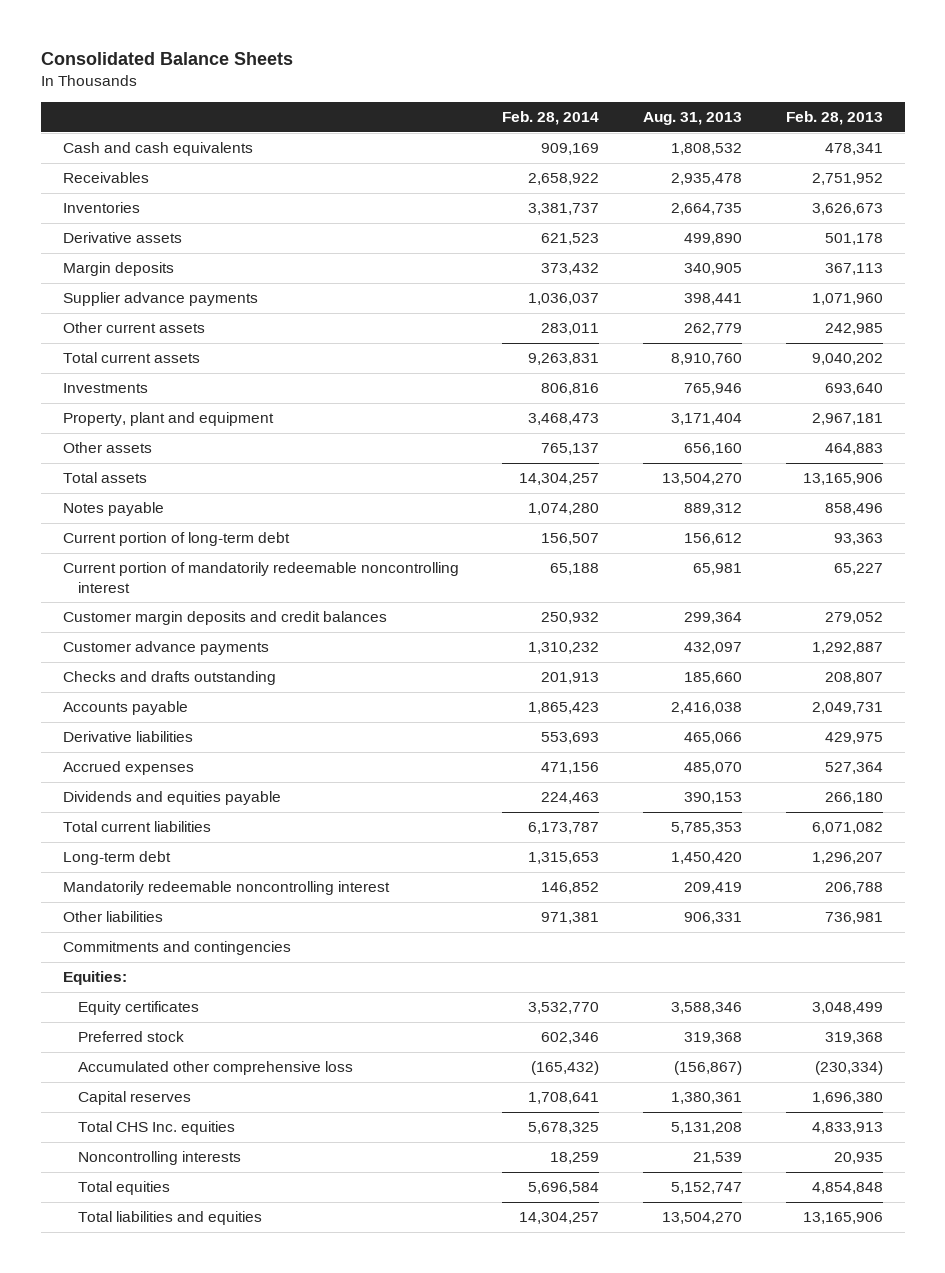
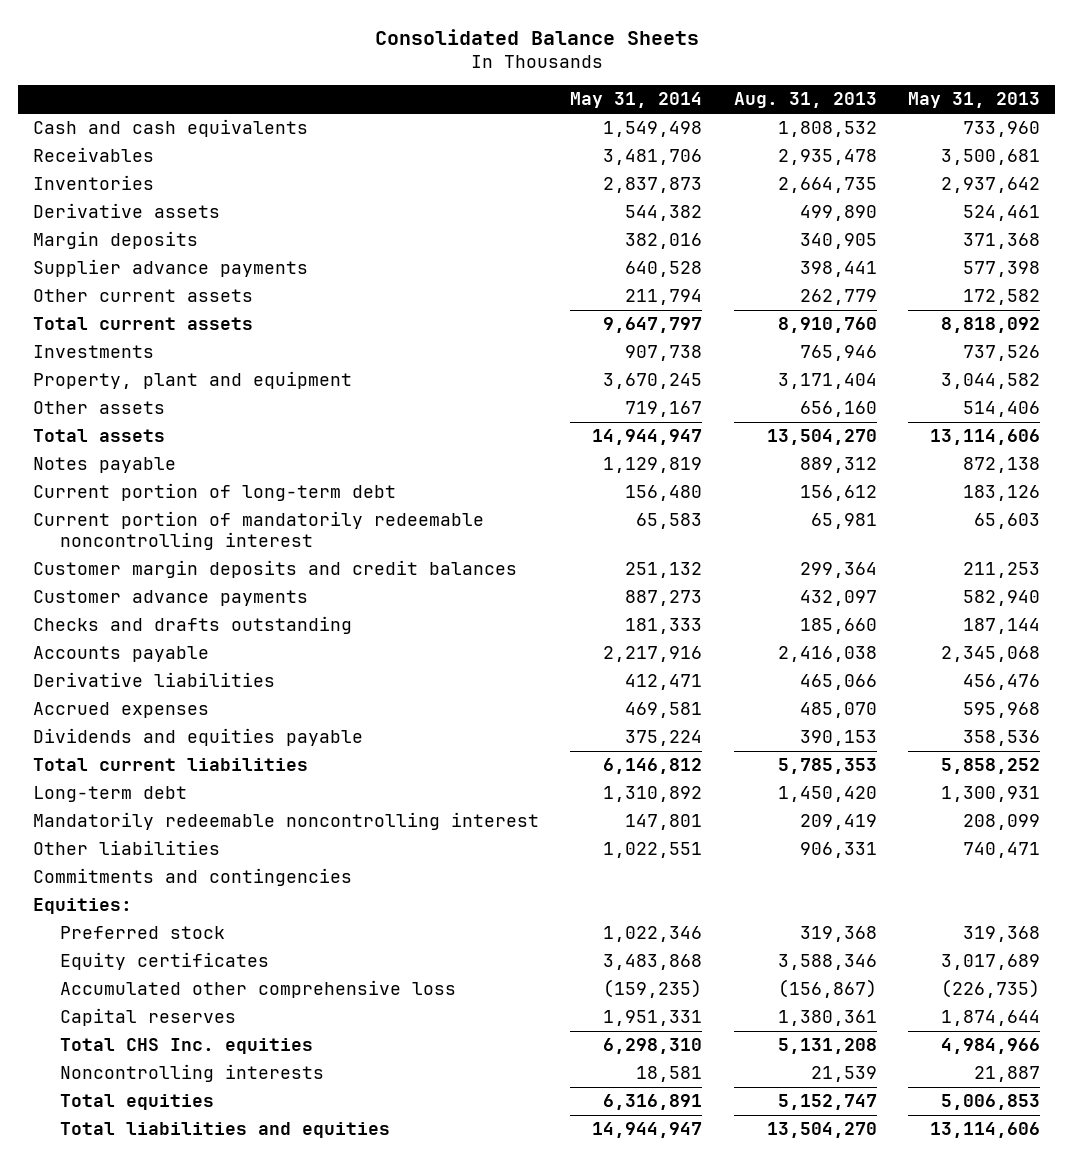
- | Feb. 28, 2014 | Aug. 31, 2013 | Feb. 28, 2013
+ | May 31, 2014 | Aug. 31, 2013 | May 31, 2013
moved down: Equity certificates | 3,483,868 | 3,588,346 | 3,017,689

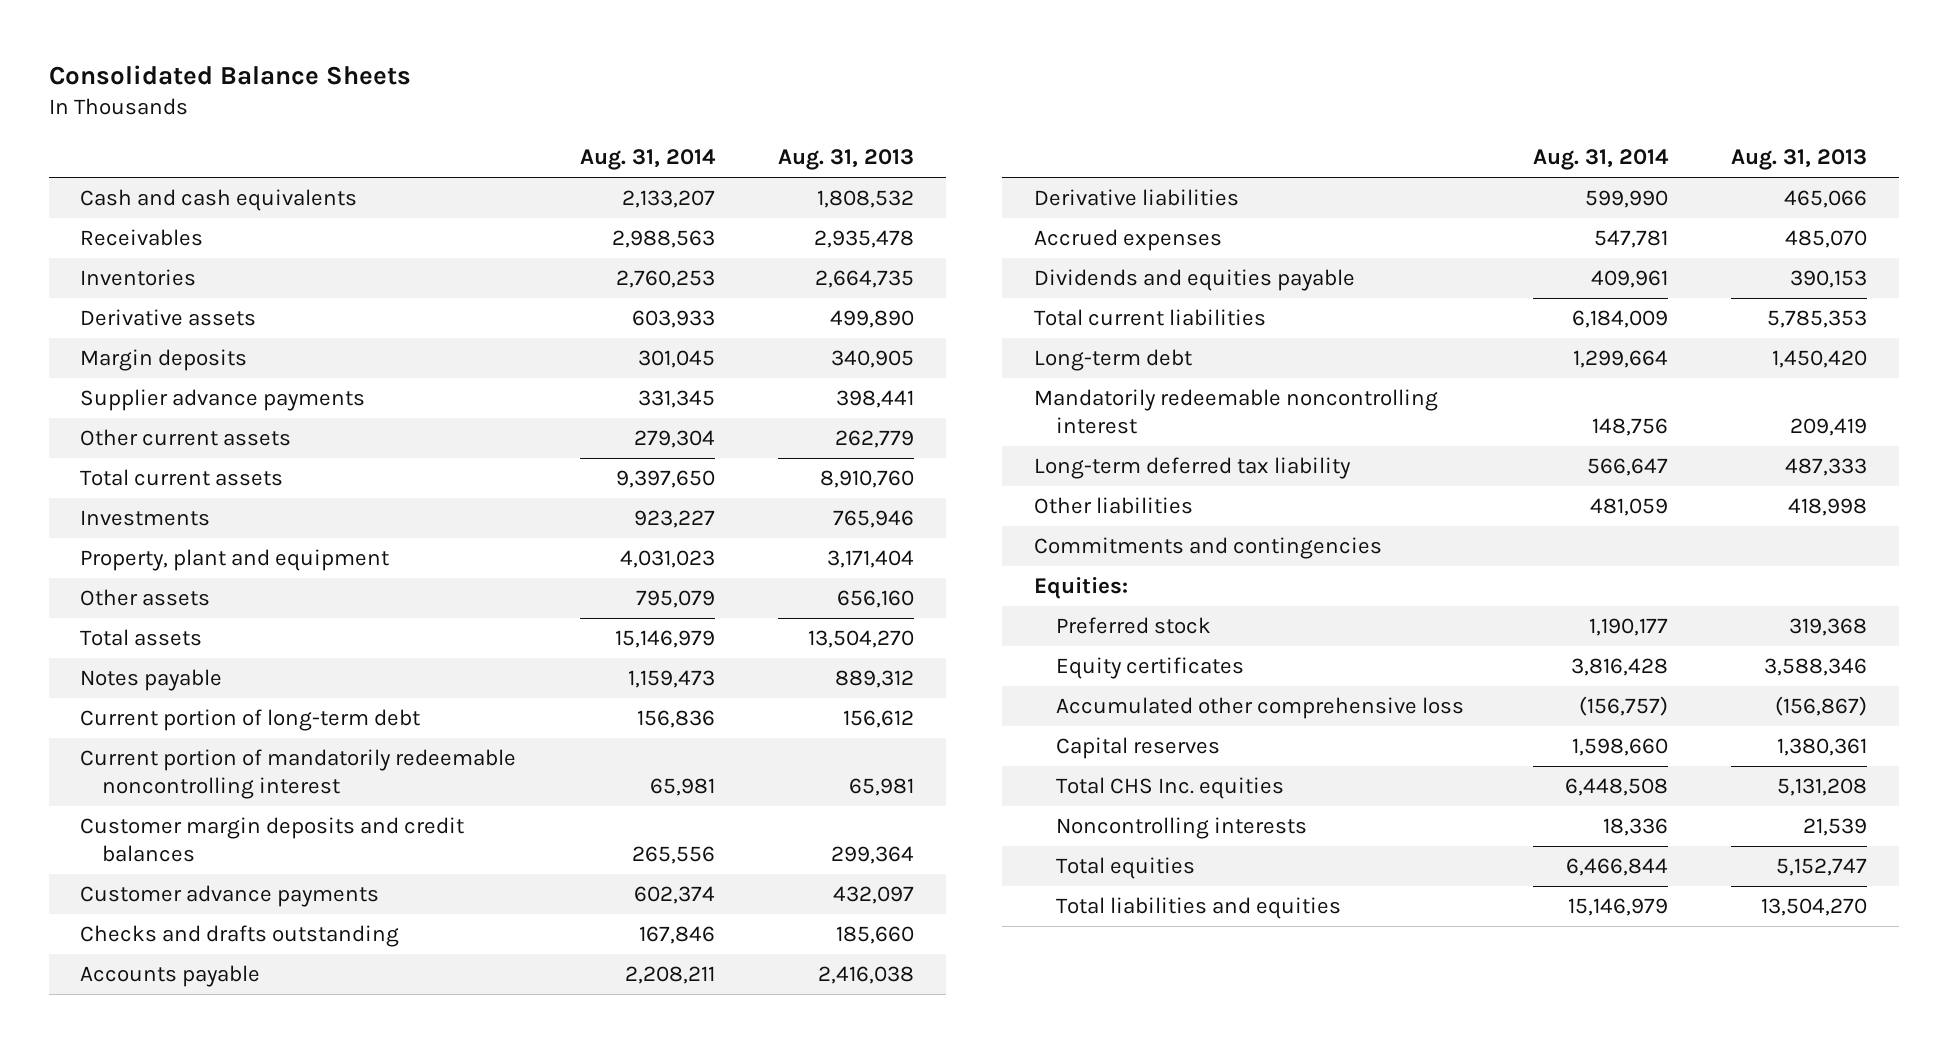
- | May 31, 2014 | Aug. 31, 2013 | May 31, 2013
+ | Aug. 31, 2014 | Aug. 31, 2013
- Other liabilities | 1,022,551 | 906,331 | 740,471
+ Long-term deferred tax liability | 566,647 | 487,333
+ Other liabilities | 481,059 | 418,998

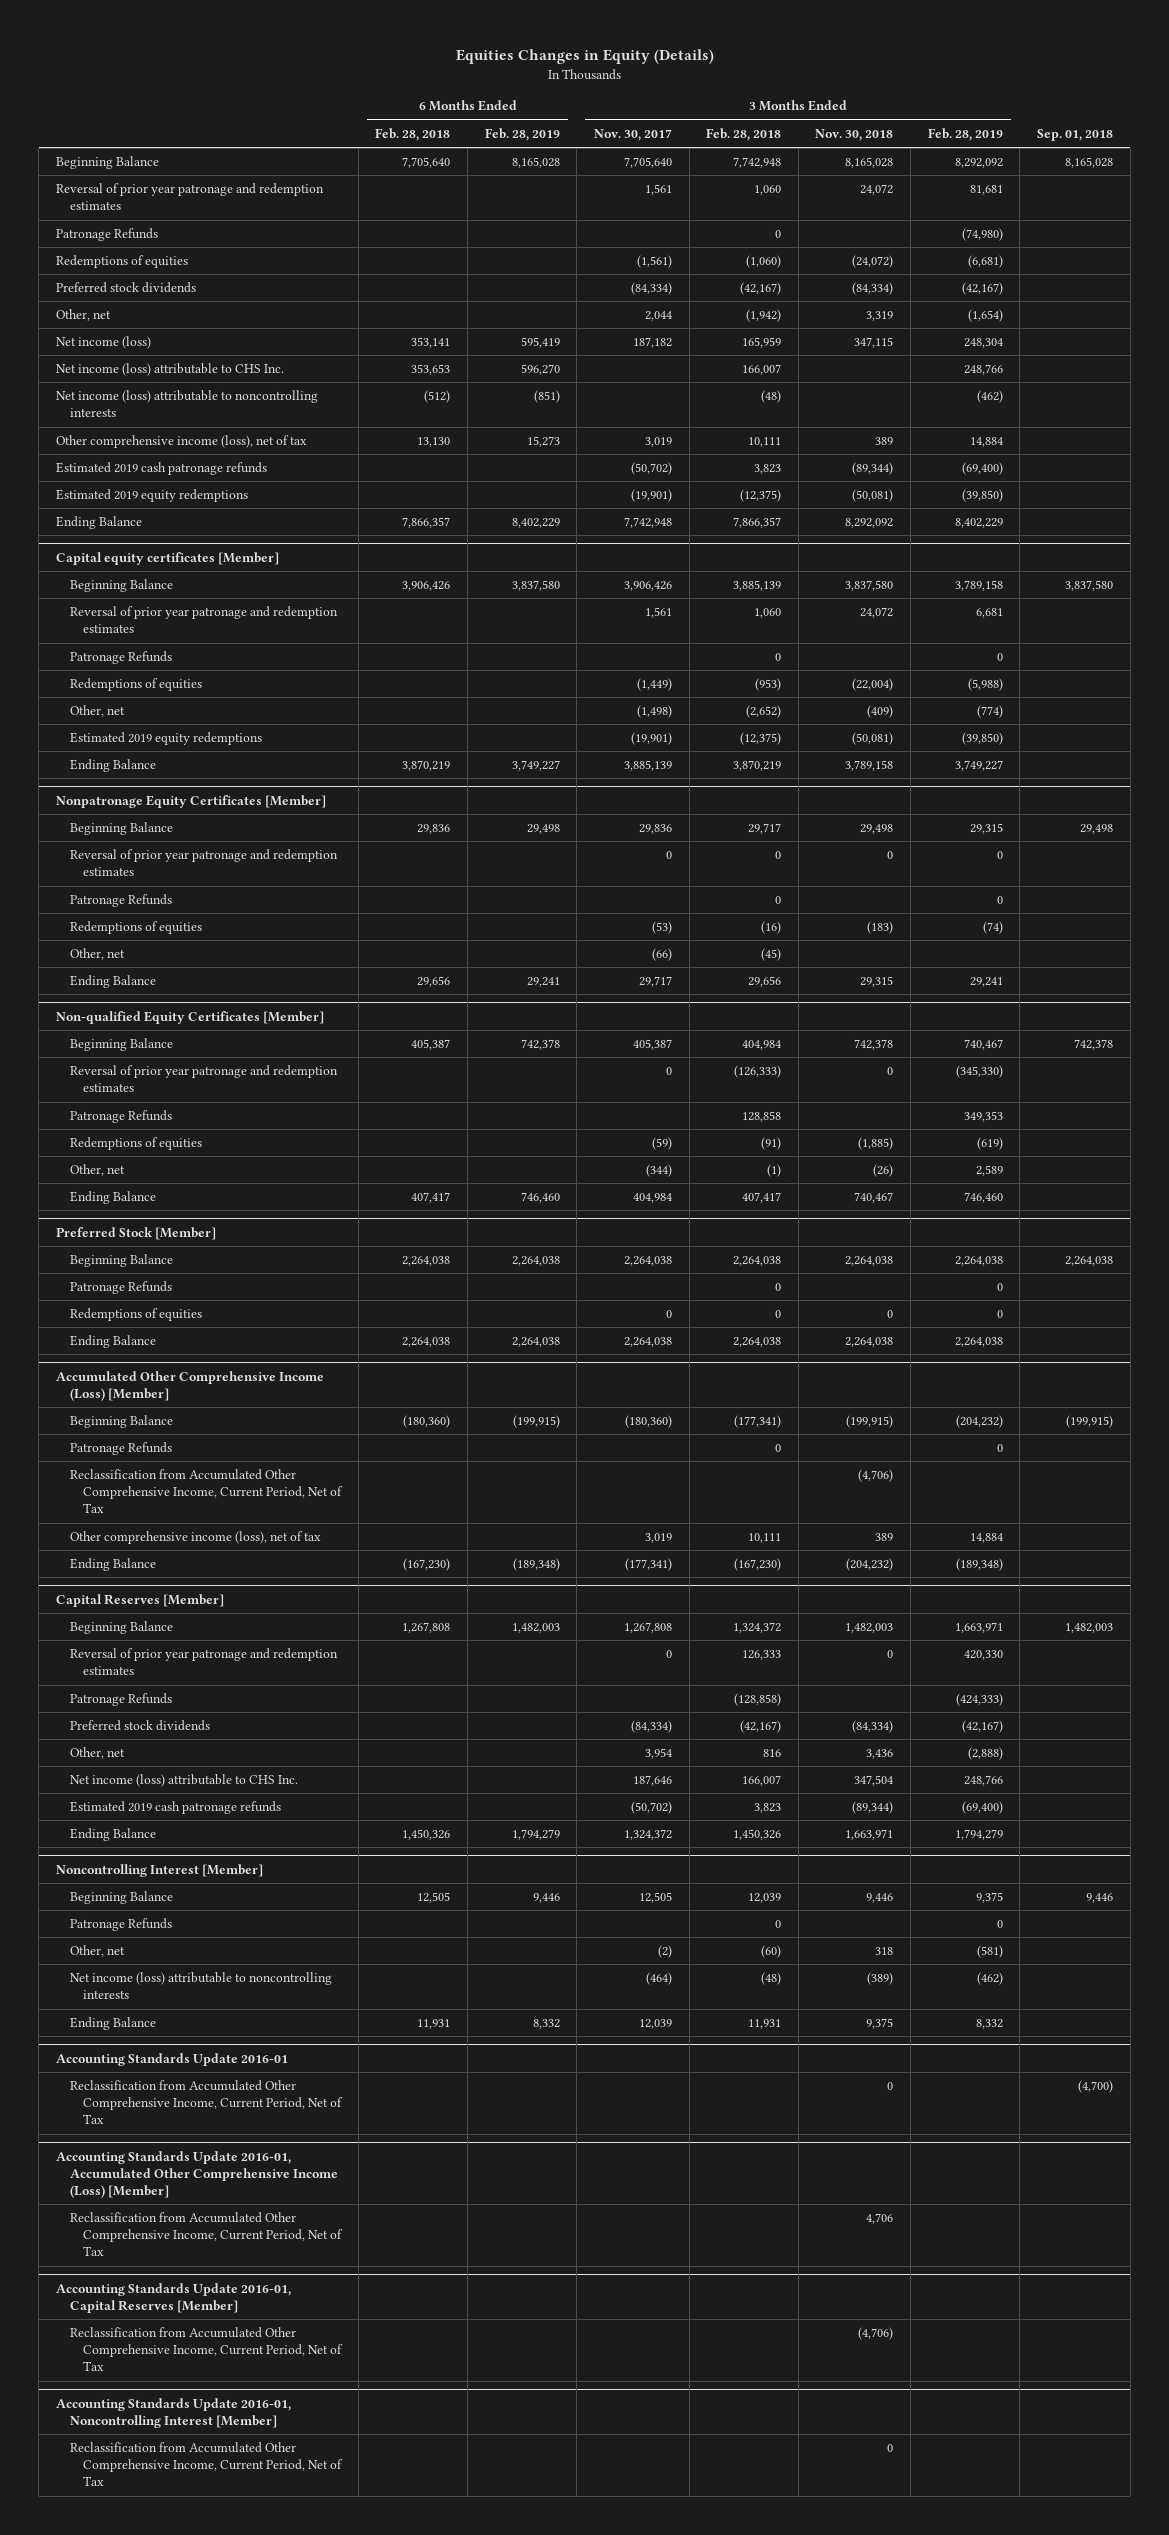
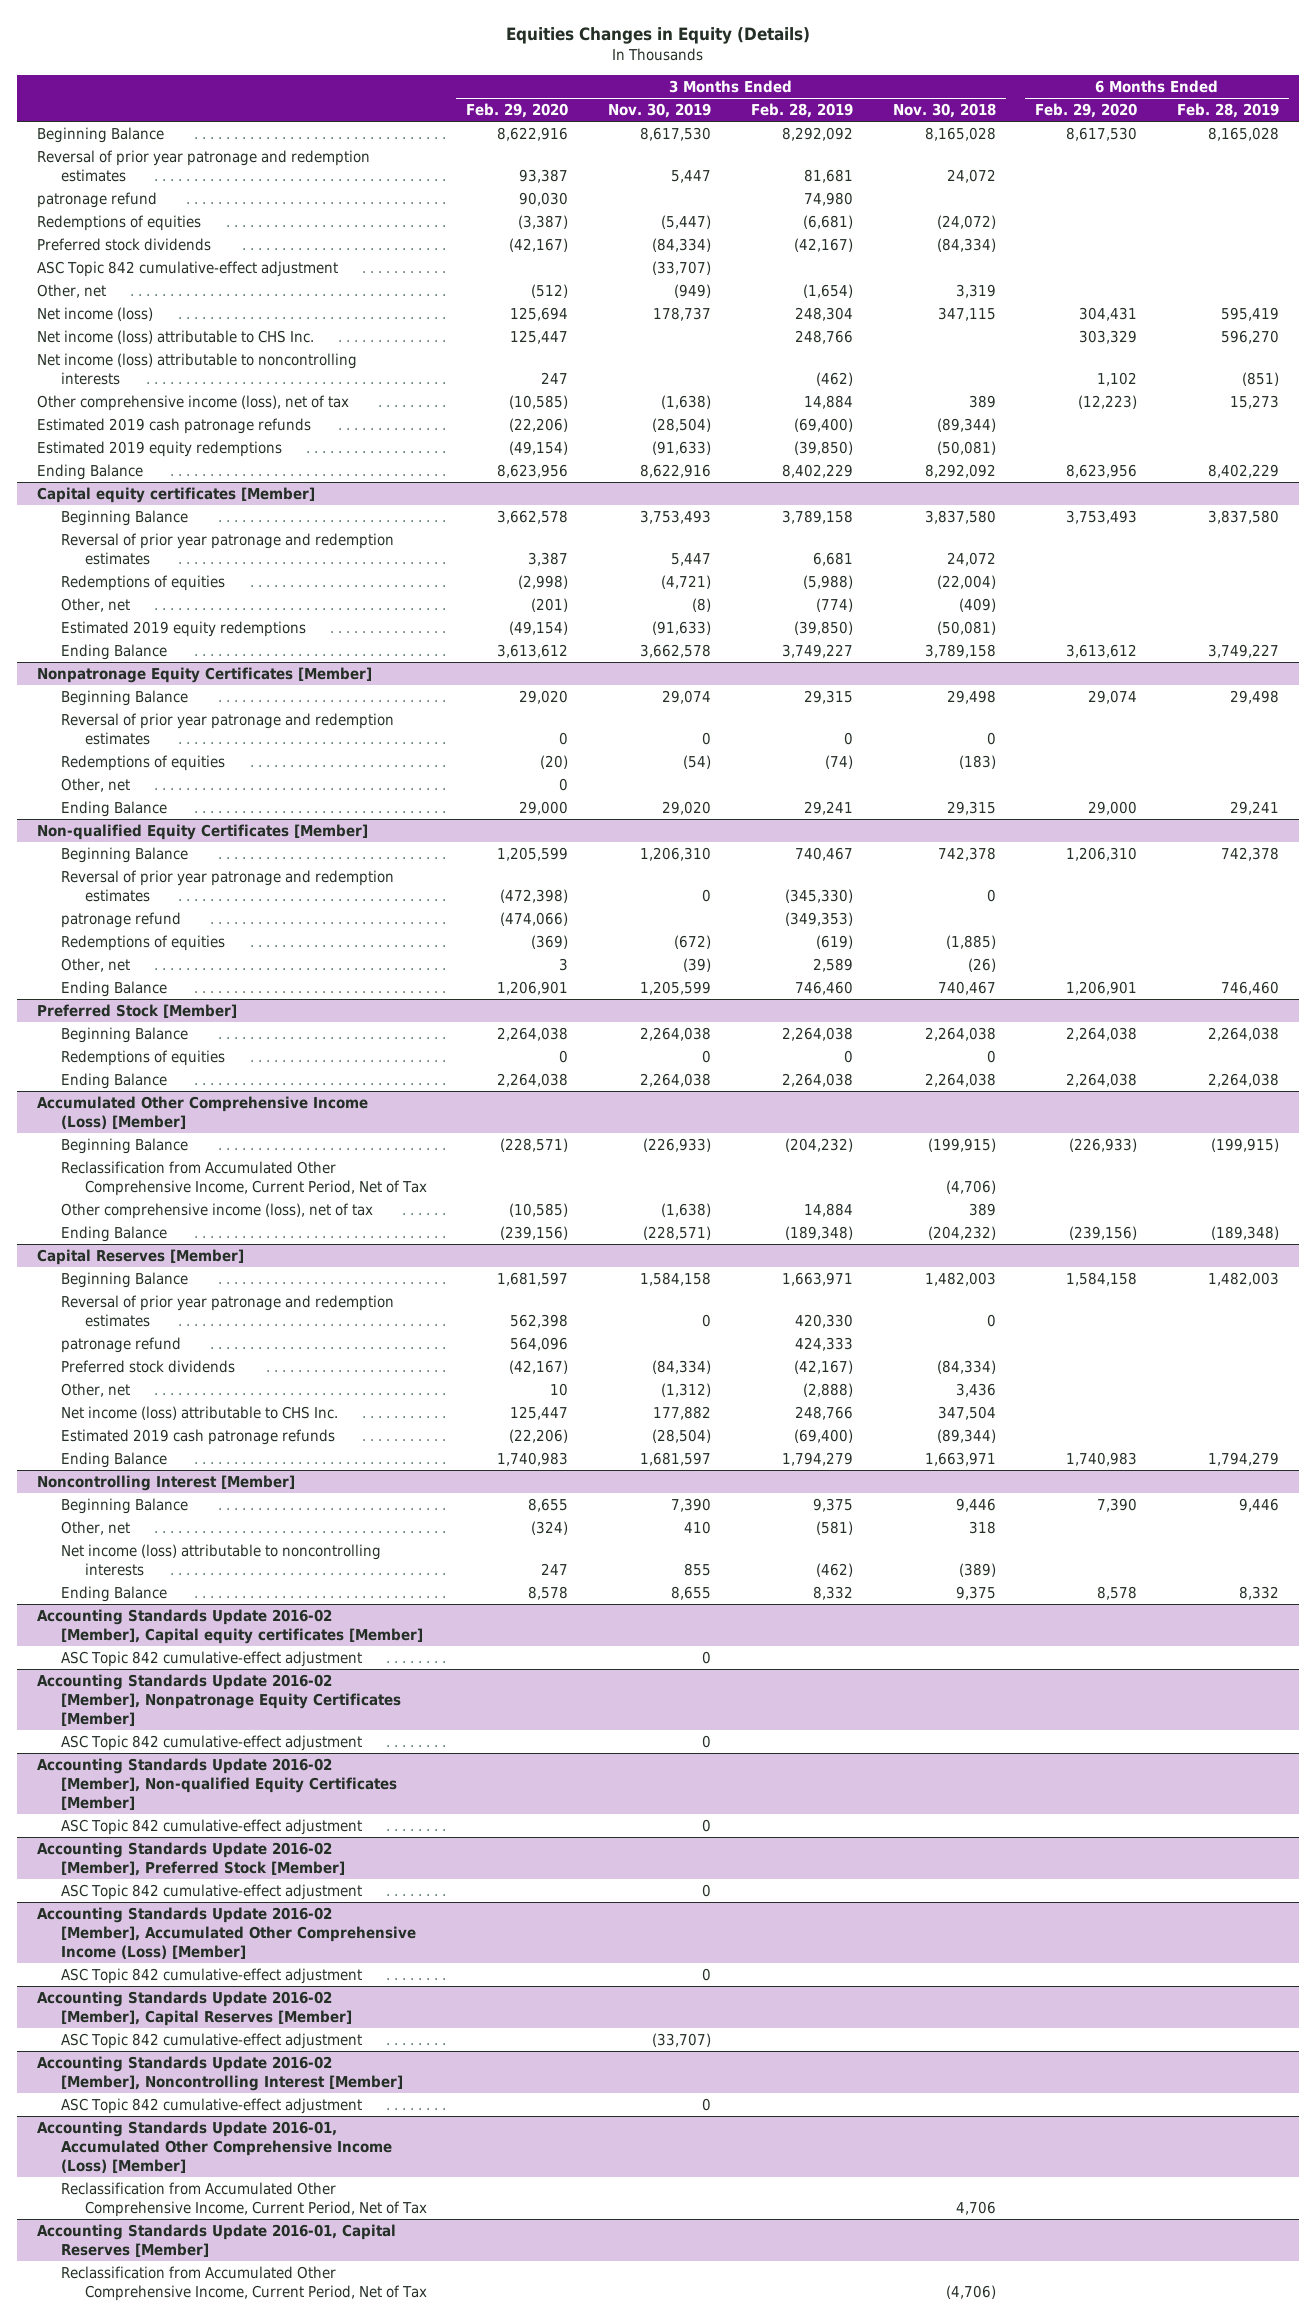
- | 6 Months Ended Feb. 28, 2018 | 6 Months Ended Feb. 28, 2019 | 3 Months Ended Nov. 30, 2017 | 3 Months Ended Feb. 28, 2018 | 3 Months Ended Nov. 30, 2018 | 3 Months Ended Feb. 28, 2019 | Sep. 01, 2018
+ | 3 Months Ended Feb. 29, 2020 | 3 Months Ended Nov. 30, 2019 | 3 Months Ended Feb. 28, 2019 | 3 Months Ended Nov. 30, 2018 | 6 Months Ended Feb. 29, 2020 | 6 Months Ended Feb. 28, 2019
- Patronage Refunds | | | | 0 | | (74,980) |
+ patronage refund | 90,030 | | 74,980 | | |
+ ASC Topic 842 cumulative-effect adjustment | | (33,707) | | | |
@ Capital equity certificates [Member]
- Patronage Refunds | | | | 0 | | 0 |
@ Nonpatronage Equity Certificates [Member]
- Patronage Refunds | | | | 0 | | 0 |
@ Non-qualified Equity Certificates [Member]
- Patronage Refunds | | | | 128,858 | | 349,353 |
+ patronage refund | (474,066) | | (349,353) | | |
@ Preferred Stock [Member]
- Patronage Refunds | | | | 0 | | 0 |
@ Accumulated Other Comprehensive Income (Loss) [Member]
- Patronage Refunds | | | | 0 | | 0 |
@ Capital Reserves [Member]
- Patronage Refunds | | | | (128,858) | | (424,333) |
+ patronage refund | 564,096 | | 424,333 | | |
@ Noncontrolling Interest [Member]
- Patronage Refunds | | | | 0 | | 0 |
- Accounting Standards Update 2016-01
- Reclassification from Accumulated Other Comprehensive Income, Current Period, Net of Tax | | | | | 0 | | (4,700)
+ Accounting Standards Update 2016-02 [Member], Capital equity certificates [Member]
+ ASC Topic 842 cumulative-effect adjustment | | 0 | | | |
+ Accounting Standards Update 2016-02 [Member], Nonpatronage Equity Certificates [Member]
+ ASC Topic 842 cumulative-effect adjustment | | 0 | | | |
+ Accounting Standards Update 2016-02 [Member], Non-qualified Equity Certificates [Member]
+ ASC Topic 842 cumulative-effect adjustment | | 0 | | | |
+ Accounting Standards Update 2016-02 [Member], Preferred Stock [Member]
+ ASC Topic 842 cumulative-effect adjustment | | 0 | | | |
+ Accounting Standards Update 2016-02 [Member], Accumulated Other Comprehensive Income (Loss) [Member]
+ ASC Topic 842 cumulative-effect adjustment | | 0 | | | |
+ Accounting Standards Update 2016-02 [Member], Capital Reserves [Member]
+ ASC Topic 842 cumulative-effect adjustment | | (33,707) | | | |
+ Accounting Standards Update 2016-02 [Member], Noncontrolling Interest [Member]
+ ASC Topic 842 cumulative-effect adjustment | | 0 | | | |
- Accounting Standards Update 2016-01, Noncontrolling Interest [Member]
- Reclassification from Accumulated Other Comprehensive Income, Current Period, Net of Tax | | | | | 0 | |

